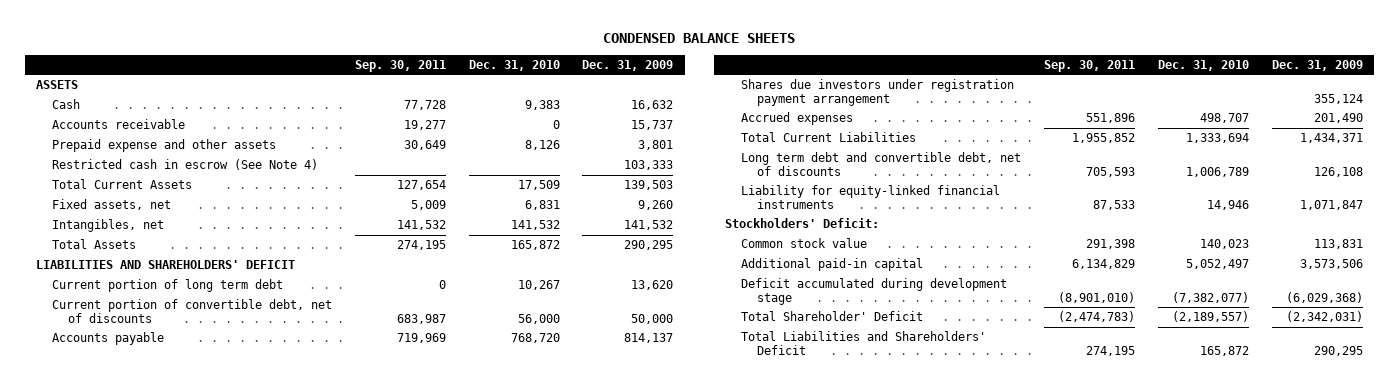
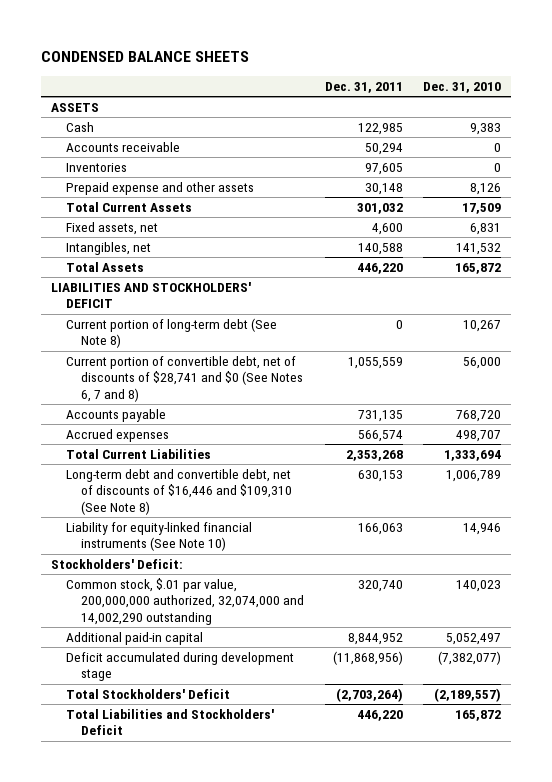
- | Sep. 30, 2011 | Dec. 31, 2010 | Dec. 31, 2009
+ | Dec. 31, 2011 | Dec. 31, 2010
+ Inventories | 97,605 | 0
- Restricted cash in escrow (See Note 4) | | | 103,333
- LIABILITIES AND SHAREHOLDERS' DEFICIT
- Current portion of long term debt | 0 | 10,267 | 13,620
- Current portion of convertible debt, net of discounts | 683,987 | 56,000 | 50,000
+ LIABILITIES AND STOCKHOLDERS' DEFICIT
+ Current portion of long-term debt (See Note 8) | 0 | 10,267
+ Current portion of convertible debt, net of discounts of $28,741 and $0 (See Notes 6, 7 and 8) | 1,055,559 | 56,000
- Shares due investors under registration payment arrangement | | | 355,124
- Long term debt and convertible debt, net of discounts | 705,593 | 1,006,789 | 126,108
- Liability for equity-linked financial instruments | 87,533 | 14,946 | 1,071,847
+ Long-term debt and convertible debt, net of discounts of $16,446 and $109,310 (See Note 8) | 630,153 | 1,006,789
+ Liability for equity-linked financial instruments (See Note 10) | 166,063 | 14,946
- Common stock value | 291,398 | 140,023 | 113,831
+ Common stock, $.01 par value, 200,000,000 authorized, 32,074,000 and 14,002,290 outstanding | 320,740 | 140,023
- Total Shareholder' Deficit | (2,474,783) | (2,189,557) | (2,342,031)
- Total Liabilities and Shareholders' Deficit | 274,195 | 165,872 | 290,295
+ Total Stockholders' Deficit | (2,703,264) | (2,189,557)
+ Total Liabilities and Stockholders' Deficit | 446,220 | 165,872

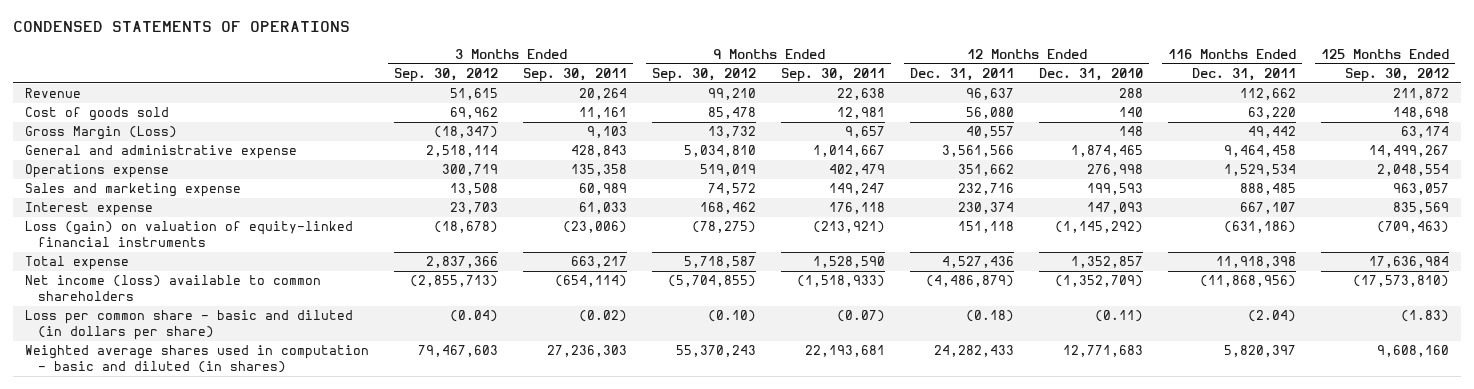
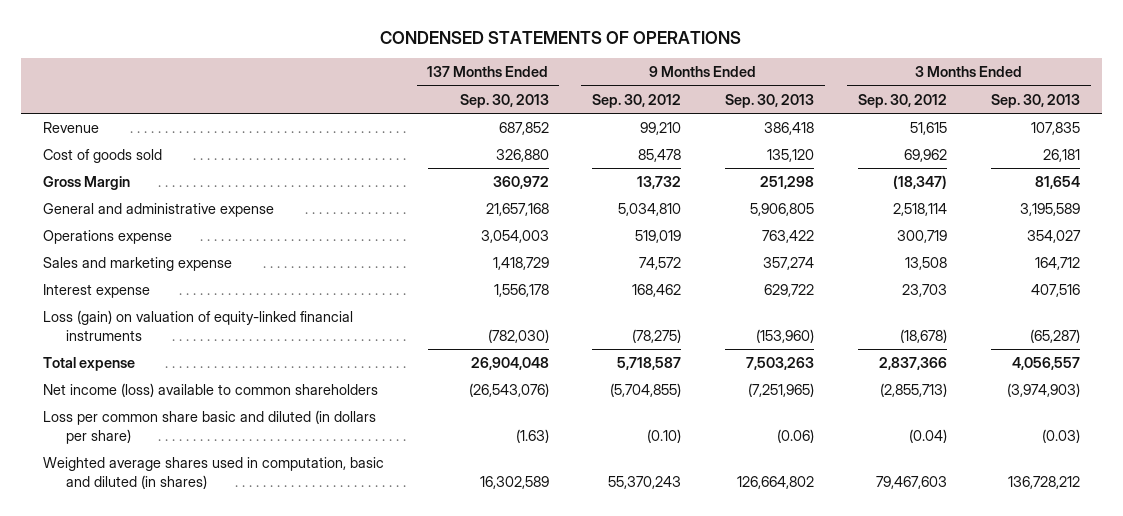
- | 3 Months Ended Sep. 30, 2012 | 3 Months Ended Sep. 30, 2011 | 9 Months Ended Sep. 30, 2012 | 9 Months Ended Sep. 30, 2011 | 12 Months Ended Dec. 31, 2011 | 12 Months Ended Dec. 31, 2010 | 116 Months Ended Dec. 31, 2011 | 125 Months Ended Sep. 30, 2012
+ | 137 Months Ended Sep. 30, 2013 | 9 Months Ended Sep. 30, 2012 | 9 Months Ended Sep. 30, 2013 | 3 Months Ended Sep. 30, 2012 | 3 Months Ended Sep. 30, 2013
- Gross Margin (Loss) | (18,347) | 9,103 | 13,732 | 9,657 | 40,557 | 148 | 49,442 | 63,174
+ Gross Margin | 360,972 | 13,732 | 251,298 | (18,347) | 81,654
- Loss per common share - basic and diluted (in dollars per share) | (0.04) | (0.02) | (0.10) | (0.07) | (0.18) | (0.11) | (2.04) | (1.83)
- Weighted average shares used in computation - basic and diluted (in shares) | 79,467,603 | 27,236,303 | 55,370,243 | 22,193,681 | 24,282,433 | 12,771,683 | 5,820,397 | 9,608,160
+ Loss per common share basic and diluted (in dollars per share) | (1.63) | (0.10) | (0.06) | (0.04) | (0.03)
+ Weighted average shares used in computation, basic and diluted (in shares) | 16,302,589 | 55,370,243 | 126,664,802 | 79,467,603 | 136,728,212

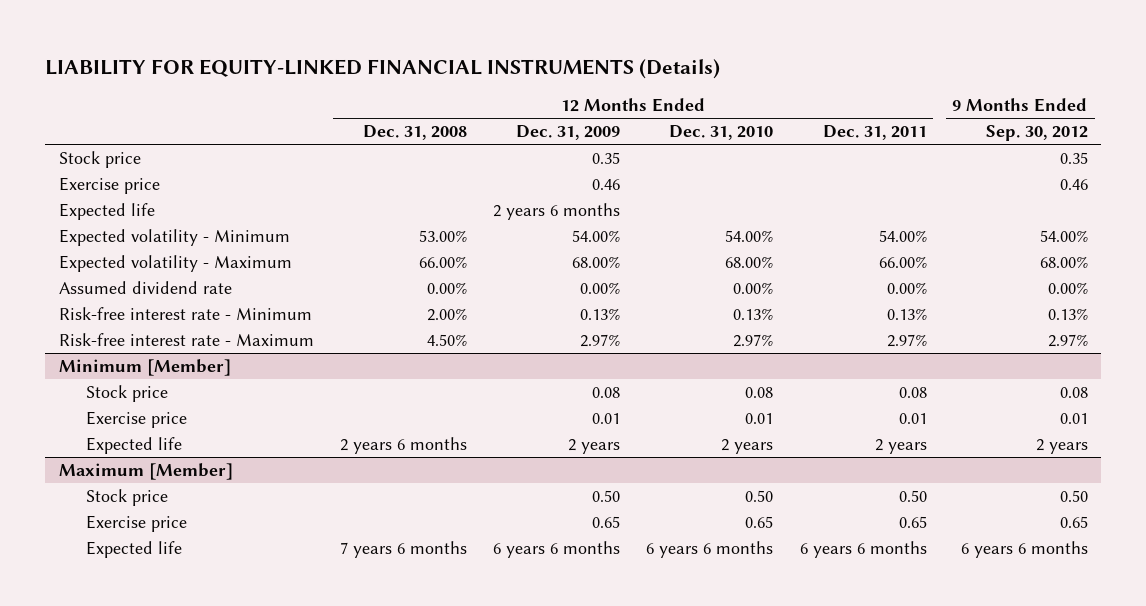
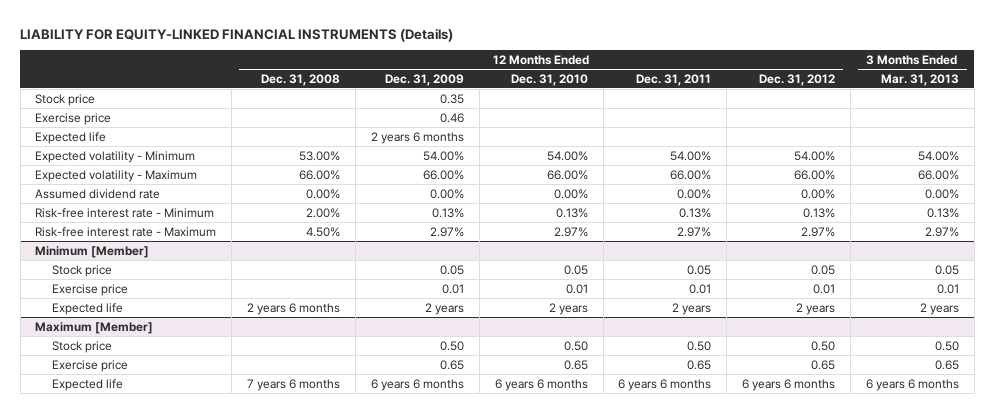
- | 12 Months Ended Dec. 31, 2008 | 12 Months Ended Dec. 31, 2009 | 12 Months Ended Dec. 31, 2010 | 12 Months Ended Dec. 31, 2011 | 9 Months Ended Sep. 30, 2012
+ | 12 Months Ended Dec. 31, 2008 | 12 Months Ended Dec. 31, 2009 | 12 Months Ended Dec. 31, 2010 | 12 Months Ended Dec. 31, 2011 | 12 Months Ended Dec. 31, 2012 | 3 Months Ended Mar. 31, 2013
- Expected volatility - Maximum | 66.00% | 68.00% | 68.00% | 66.00% | 68.00%
+ Expected volatility - Maximum | 66.00% | 66.00% | 66.00% | 66.00% | 66.00% | 66.00%
@ Minimum [Member]
- Stock price | | 0.08 | 0.08 | 0.08 | 0.08
+ Stock price | | 0.05 | 0.05 | 0.05 | 0.05 | 0.05

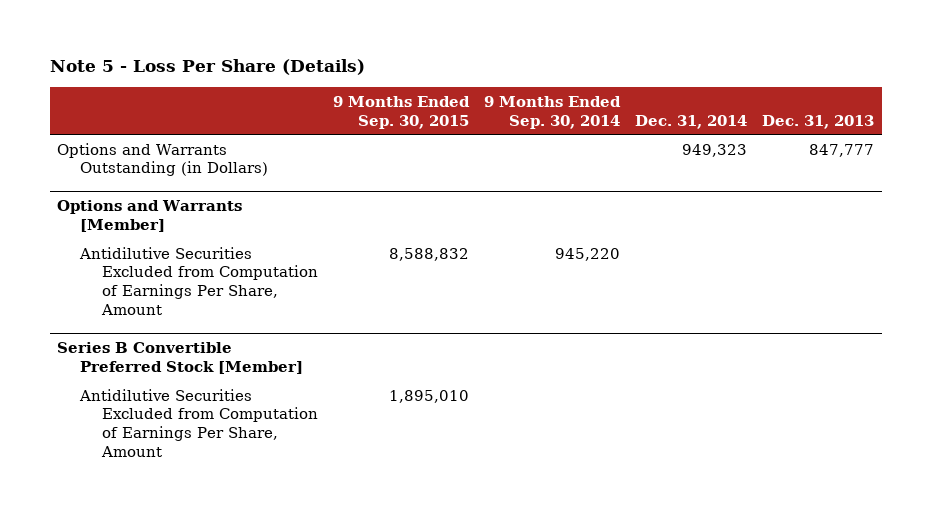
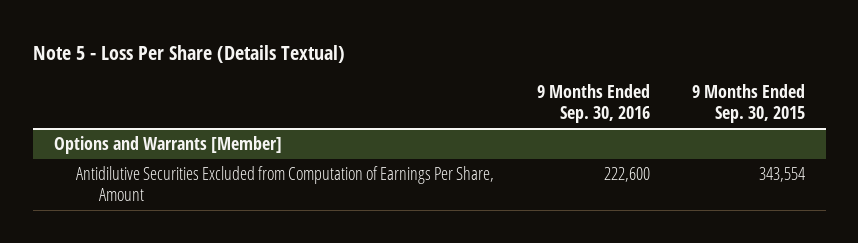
- Note 5 - Loss Per Share (Details)
+ Note 5 - Loss Per Share (Details Textual)
- | 9 Months Ended Sep. 30, 2015 | 9 Months Ended Sep. 30, 2014 | Dec. 31, 2014 | Dec. 31, 2013
+ | 9 Months Ended Sep. 30, 2016 | 9 Months Ended Sep. 30, 2015
- Options and Warrants Outstanding (in Dollars) | | | 949,323 | 847,777
@ Options and Warrants [Member]
- Antidilutive Securities Excluded from Computation of Earnings Per Share, Amount | 8,588,832 | 945,220 | |
- Series B Convertible Preferred Stock [Member]
- Antidilutive Securities Excluded from Computation of Earnings Per Share, Amount | 1,895,010 | | |
@ Options and Warrants [Member]
+ Antidilutive Securities Excluded from Computation of Earnings Per Share, Amount | 222,600 | 343,554

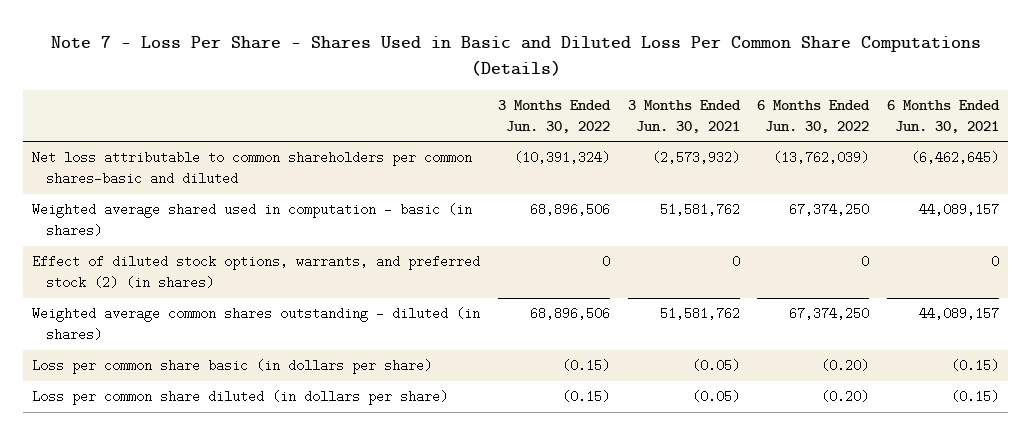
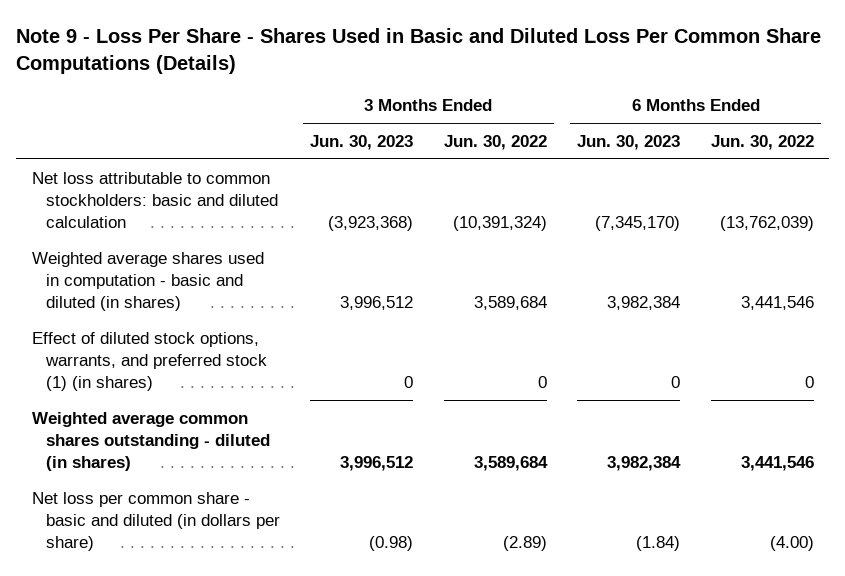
- Note 7 - Loss Per Share - Shares Used in Basic and Diluted Loss Per Common Share Computations (Details)
+ Note 9 - Loss Per Share - Shares Used in Basic and Diluted Loss Per Common Share Computations (Details)
- | 3 Months Ended Jun. 30, 2022 | 3 Months Ended Jun. 30, 2021 | 6 Months Ended Jun. 30, 2022 | 6 Months Ended Jun. 30, 2021
+ | 3 Months Ended Jun. 30, 2023 | 3 Months Ended Jun. 30, 2022 | 6 Months Ended Jun. 30, 2023 | 6 Months Ended Jun. 30, 2022
- Net loss attributable to common shareholders per common shares-basic and diluted | (10,391,324) | (2,573,932) | (13,762,039) | (6,462,645)
- Weighted average shared used in computation - basic (in shares) | 68,896,506 | 51,581,762 | 67,374,250 | 44,089,157
- Effect of diluted stock options, warrants, and preferred stock (2) (in shares) | 0 | 0 | 0 | 0
- Weighted average common shares outstanding - diluted (in shares) | 68,896,506 | 51,581,762 | 67,374,250 | 44,089,157
- Loss per common share basic (in dollars per share) | (0.15) | (0.05) | (0.20) | (0.15)
- Loss per common share diluted (in dollars per share) | (0.15) | (0.05) | (0.20) | (0.15)
+ Net loss attributable to common stockholders: basic and diluted calculation | (3,923,368) | (10,391,324) | (7,345,170) | (13,762,039)
+ Weighted average shares used in computation - basic and diluted (in shares) | 3,996,512 | 3,589,684 | 3,982,384 | 3,441,546
+ Effect of diluted stock options, warrants, and preferred stock (1) (in shares) | 0 | 0 | 0 | 0
+ Weighted average common shares outstanding - diluted (in shares) | 3,996,512 | 3,589,684 | 3,982,384 | 3,441,546
+ Net loss per common share - basic and diluted (in dollars per share) | (0.98) | (2.89) | (1.84) | (4.00)

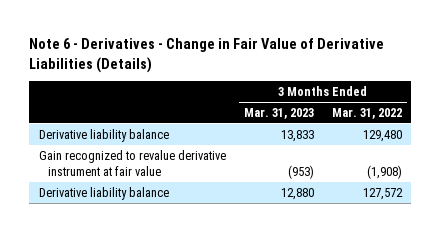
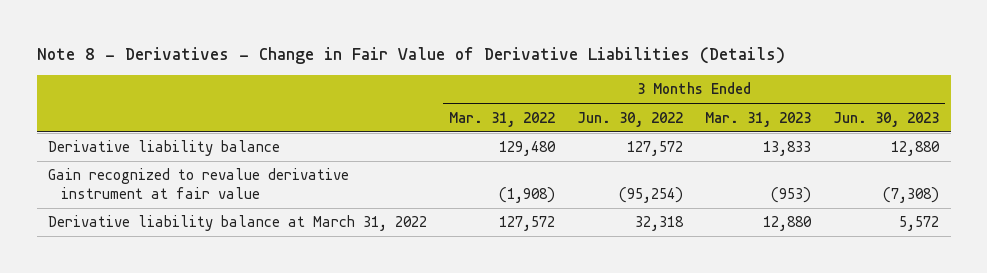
- Note 6 - Derivatives - Change in Fair Value of Derivative Liabilities (Details)
+ Note 8 - Derivatives - Change in Fair Value of Derivative Liabilities (Details)
- | 3 Months Ended Mar. 31, 2023 | 3 Months Ended Mar. 31, 2022
+ | 3 Months Ended Mar. 31, 2022 | 3 Months Ended Jun. 30, 2022 | 3 Months Ended Mar. 31, 2023 | 3 Months Ended Jun. 30, 2023
- Derivative liability balance | 12,880 | 127,572
+ Derivative liability balance at March 31, 2022 | 127,572 | 32,318 | 12,880 | 5,572

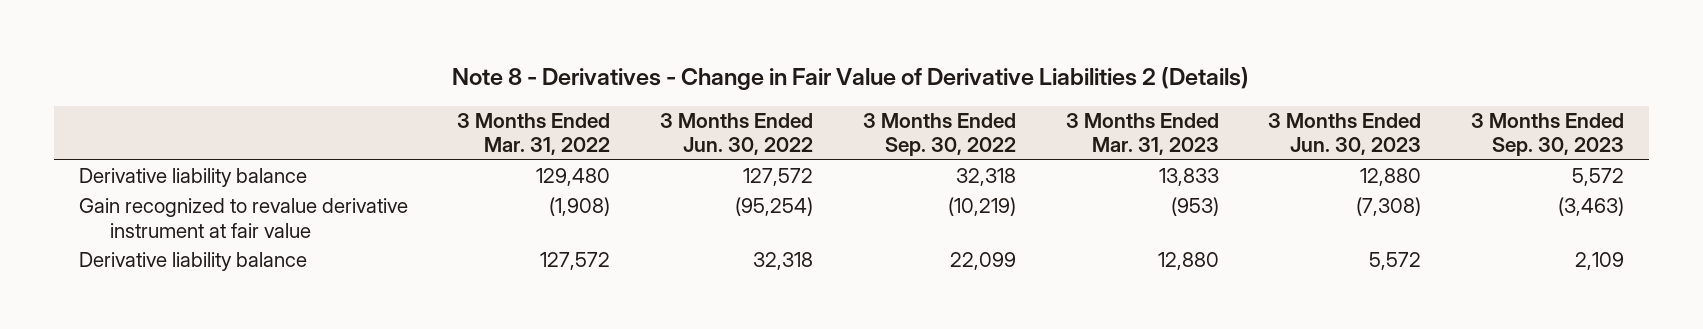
- Note 8 - Derivatives - Change in Fair Value of Derivative Liabilities (Details)
+ Note 8 - Derivatives - Change in Fair Value of Derivative Liabilities 2 (Details)
- | 3 Months Ended Mar. 31, 2022 | 3 Months Ended Jun. 30, 2022 | 3 Months Ended Mar. 31, 2023 | 3 Months Ended Jun. 30, 2023
+ | 3 Months Ended Mar. 31, 2022 | 3 Months Ended Jun. 30, 2022 | 3 Months Ended Sep. 30, 2022 | 3 Months Ended Mar. 31, 2023 | 3 Months Ended Jun. 30, 2023 | 3 Months Ended Sep. 30, 2023
- Derivative liability balance at March 31, 2022 | 127,572 | 32,318 | 12,880 | 5,572
+ Derivative liability balance | 127,572 | 32,318 | 22,099 | 12,880 | 5,572 | 2,109

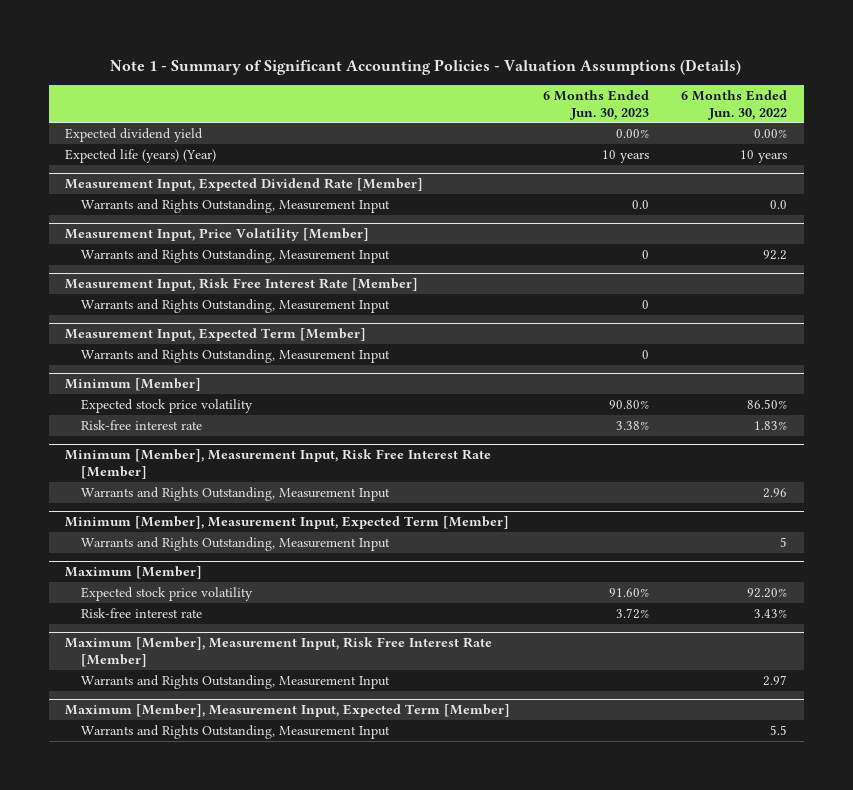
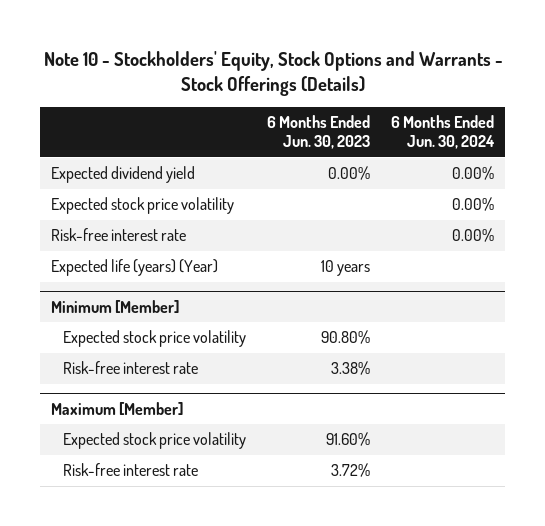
- Note 1 - Summary of Significant Accounting Policies - Valuation Assumptions (Details)
+ Note 10 - Stockholders' Equity, Stock Options and Warrants - Stock Offerings (Details)
- | 6 Months Ended Jun. 30, 2023 | 6 Months Ended Jun. 30, 2022
+ | 6 Months Ended Jun. 30, 2023 | 6 Months Ended Jun. 30, 2024
+ Expected stock price volatility | | 0.00%
+ Risk-free interest rate | | 0.00%
- Measurement Input, Expected Dividend Rate [Member]
- Warrants and Rights Outstanding, Measurement Input | 0.0 | 0.0
- Measurement Input, Price Volatility [Member]
- Warrants and Rights Outstanding, Measurement Input | 0 | 92.2
- Measurement Input, Risk Free Interest Rate [Member]
- Warrants and Rights Outstanding, Measurement Input | 0 |
- Measurement Input, Expected Term [Member]
- Warrants and Rights Outstanding, Measurement Input | 0 |
- Minimum [Member], Measurement Input, Risk Free Interest Rate [Member]
- Warrants and Rights Outstanding, Measurement Input | | 2.96
- Minimum [Member], Measurement Input, Expected Term [Member]
- Warrants and Rights Outstanding, Measurement Input | | 5
- Maximum [Member], Measurement Input, Risk Free Interest Rate [Member]
- Warrants and Rights Outstanding, Measurement Input | | 2.97
- Maximum [Member], Measurement Input, Expected Term [Member]
- Warrants and Rights Outstanding, Measurement Input | | 5.5

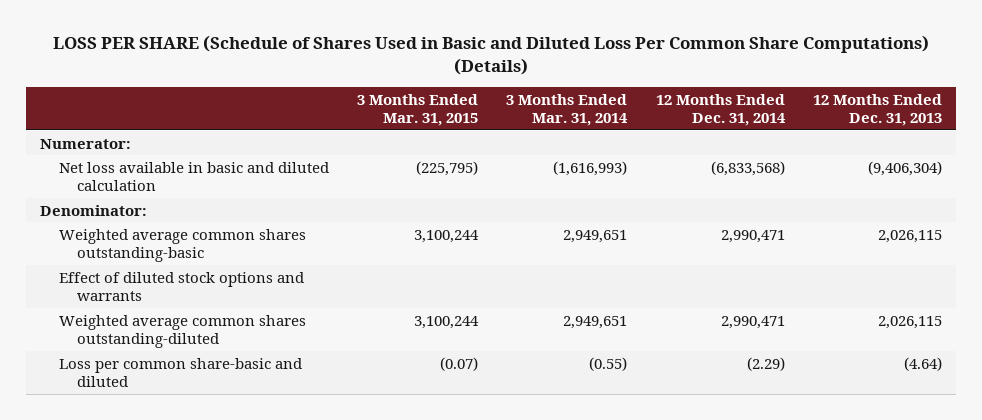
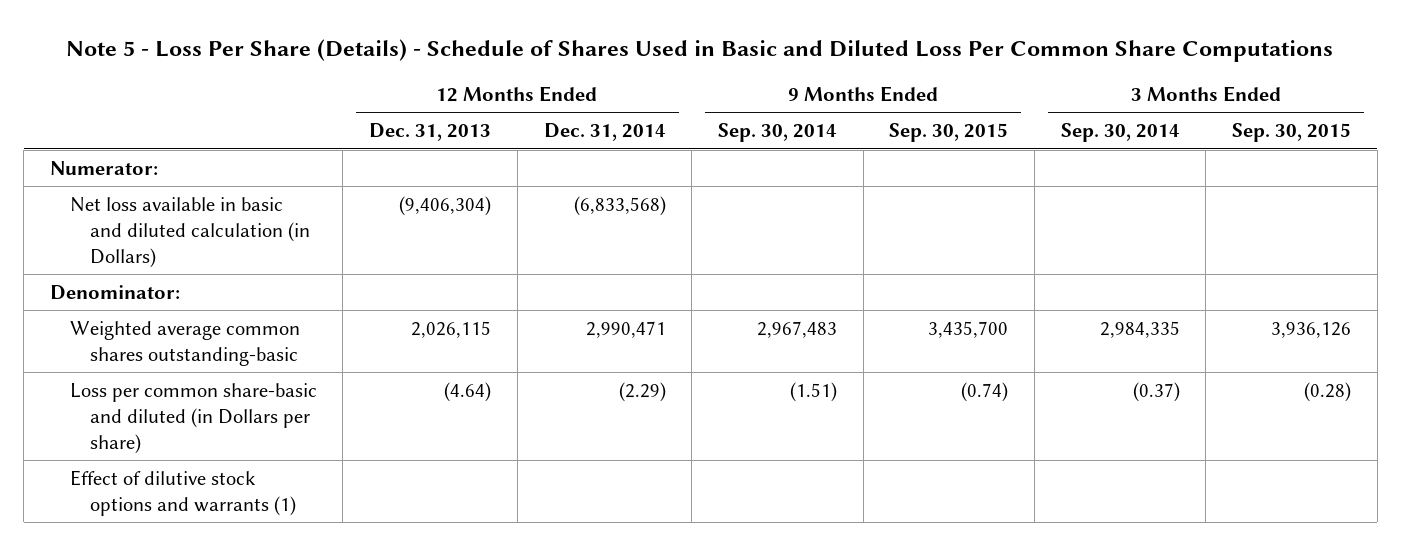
- LOSS PER SHARE (Schedule of Shares Used in Basic and Diluted Loss Per Common Share Computations) (Details)
+ Note 5 - Loss Per Share (Details) - Schedule of Shares Used in Basic and Diluted Loss Per Common Share Computations
- | 3 Months Ended Mar. 31, 2015 | 3 Months Ended Mar. 31, 2014 | 12 Months Ended Dec. 31, 2014 | 12 Months Ended Dec. 31, 2013
+ | 12 Months Ended Dec. 31, 2013 | 12 Months Ended Dec. 31, 2014 | 9 Months Ended Sep. 30, 2014 | 9 Months Ended Sep. 30, 2015 | 3 Months Ended Sep. 30, 2014 | 3 Months Ended Sep. 30, 2015
- Net loss available in basic and diluted calculation | (225,795) | (1,616,993) | (6,833,568) | (9,406,304)
+ Net loss available in basic and diluted calculation (in Dollars) | (9,406,304) | (6,833,568) | | | |
- Effect of diluted stock options and warrants
- Weighted average common shares outstanding-diluted | 3,100,244 | 2,949,651 | 2,990,471 | 2,026,115
- Loss per common share-basic and diluted | (0.07) | (0.55) | (2.29) | (4.64)
+ Loss per common share-basic and diluted (in Dollars per share) | (4.64) | (2.29) | (1.51) | (0.74) | (0.37) | (0.28)
+ Effect of dilutive stock options and warrants (1)

